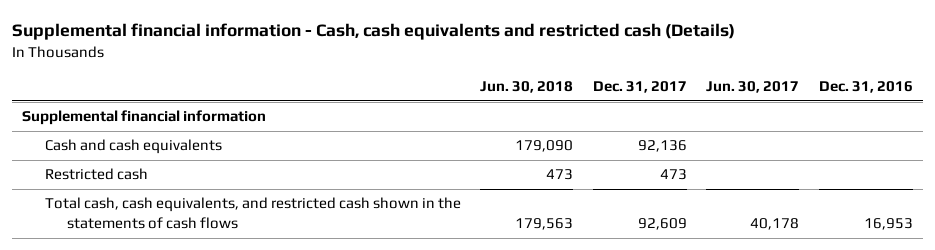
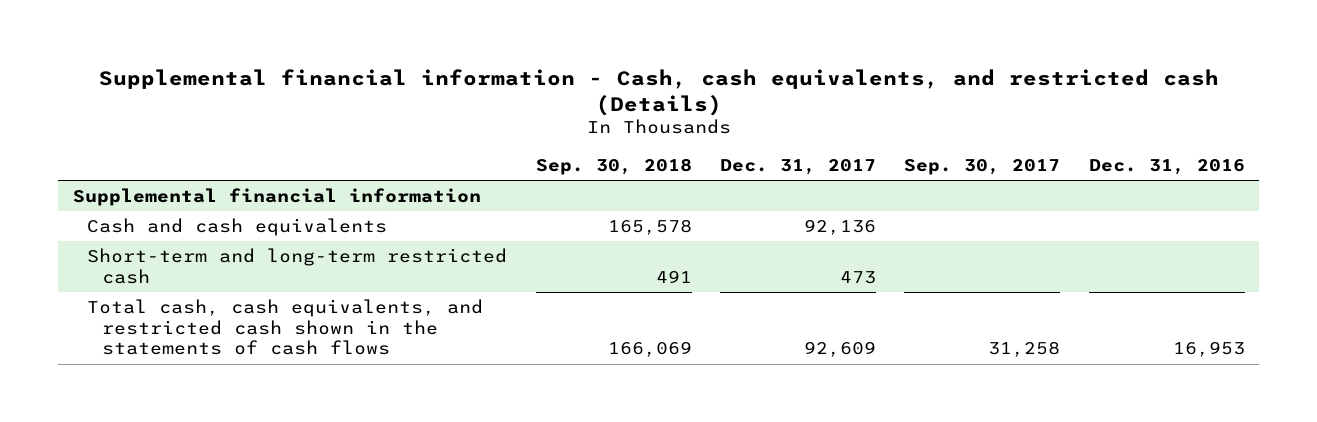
- Supplemental financial information - Cash, cash equivalents and restricted cash (Details)
+ Supplemental financial information - Cash, cash equivalents, and restricted cash (Details)
- | Jun. 30, 2018 | Dec. 31, 2017 | Jun. 30, 2017 | Dec. 31, 2016
+ | Sep. 30, 2018 | Dec. 31, 2017 | Sep. 30, 2017 | Dec. 31, 2016
- Restricted cash | 473 | 473 | |
+ Short-term and long-term restricted cash | 491 | 473 | |

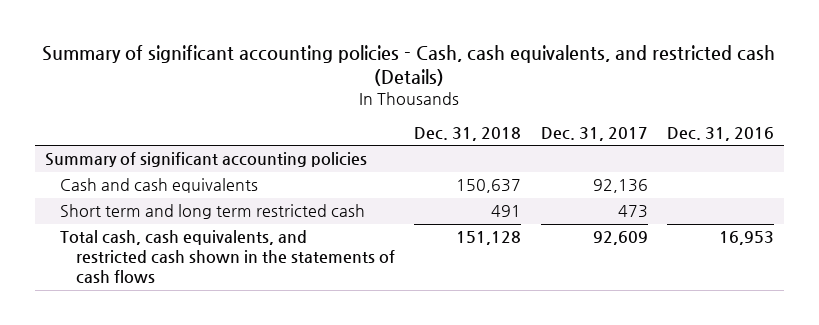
- Supplemental financial information - Cash, cash equivalents, and restricted cash (Details)
+ Summary of significant accounting policies - Cash, cash equivalents, and restricted cash (Details)
- | Sep. 30, 2018 | Dec. 31, 2017 | Sep. 30, 2017 | Dec. 31, 2016
+ | Dec. 31, 2018 | Dec. 31, 2017 | Dec. 31, 2016
- Supplemental financial information
+ Summary of significant accounting policies
- Short-term and long-term restricted cash | 491 | 473 | |
+ Short term and long term restricted cash | 491 | 473 |

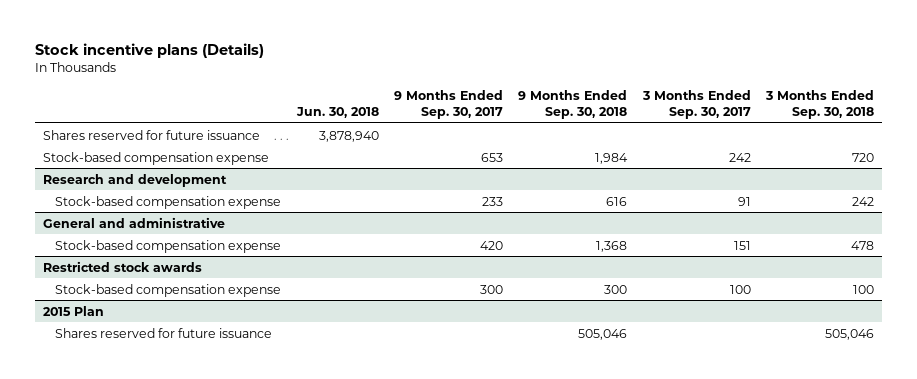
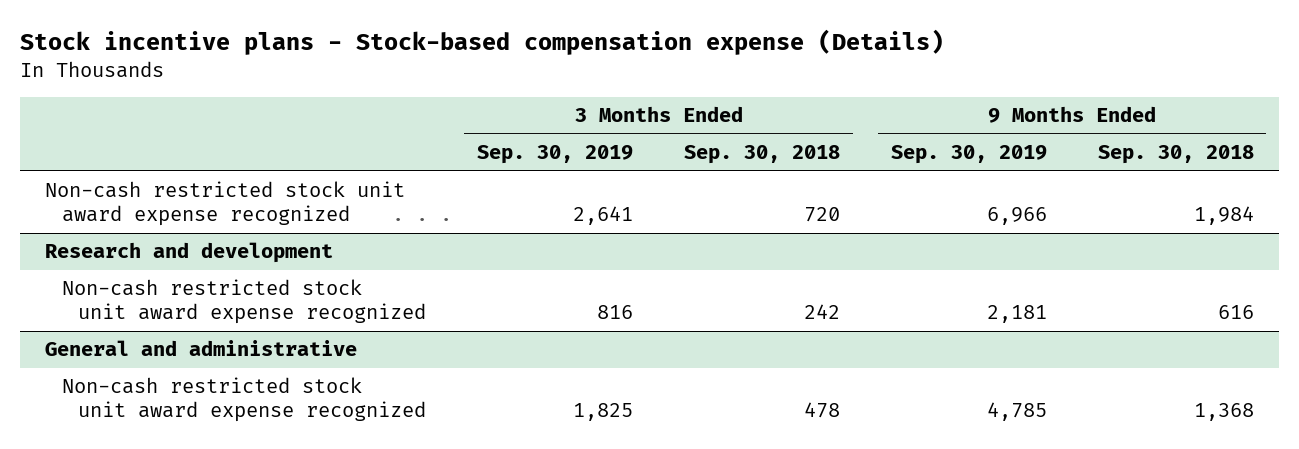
- Stock incentive plans (Details)
+ Stock incentive plans - Stock-based compensation expense (Details)
- | Jun. 30, 2018 | 9 Months Ended Sep. 30, 2017 | 9 Months Ended Sep. 30, 2018 | 3 Months Ended Sep. 30, 2017 | 3 Months Ended Sep. 30, 2018
+ | 3 Months Ended Sep. 30, 2019 | 3 Months Ended Sep. 30, 2018 | 9 Months Ended Sep. 30, 2019 | 9 Months Ended Sep. 30, 2018
- Shares reserved for future issuance | 3,878,940 | | | |
- Stock-based compensation expense | | 653 | 1,984 | 242 | 720
+ Non-cash restricted stock unit award expense recognized | 2,641 | 720 | 6,966 | 1,984
@ Research and development
- Stock-based compensation expense | | 233 | 616 | 91 | 242
+ Non-cash restricted stock unit award expense recognized | 816 | 242 | 2,181 | 616
@ General and administrative
- Stock-based compensation expense | | 420 | 1,368 | 151 | 478
- Restricted stock awards
- Stock-based compensation expense | | 300 | 300 | 100 | 100
- 2015 Plan
- Shares reserved for future issuance | | | 505,046 | | 505,046
@ General and administrative
+ Non-cash restricted stock unit award expense recognized | 1,825 | 478 | 4,785 | 1,368

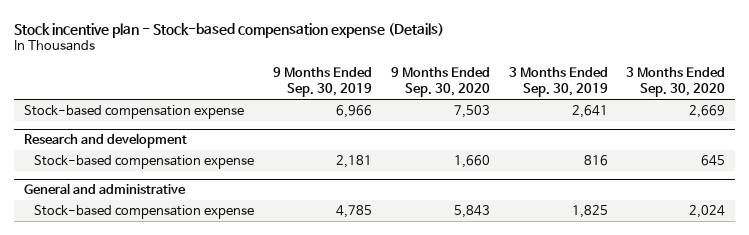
- Stock incentive plans - Stock-based compensation expense (Details)
+ Stock incentive plan - Stock-based compensation expense (Details)
- | 3 Months Ended Sep. 30, 2019 | 3 Months Ended Sep. 30, 2018 | 9 Months Ended Sep. 30, 2019 | 9 Months Ended Sep. 30, 2018
+ | 9 Months Ended Sep. 30, 2019 | 9 Months Ended Sep. 30, 2020 | 3 Months Ended Sep. 30, 2019 | 3 Months Ended Sep. 30, 2020
- Non-cash restricted stock unit award expense recognized | 2,641 | 720 | 6,966 | 1,984
+ Stock-based compensation expense | 6,966 | 7,503 | 2,641 | 2,669
@ Research and development
- Non-cash restricted stock unit award expense recognized | 816 | 242 | 2,181 | 616
+ Stock-based compensation expense | 2,181 | 1,660 | 816 | 645
@ General and administrative
- Non-cash restricted stock unit award expense recognized | 1,825 | 478 | 4,785 | 1,368
+ Stock-based compensation expense | 4,785 | 5,843 | 1,825 | 2,024

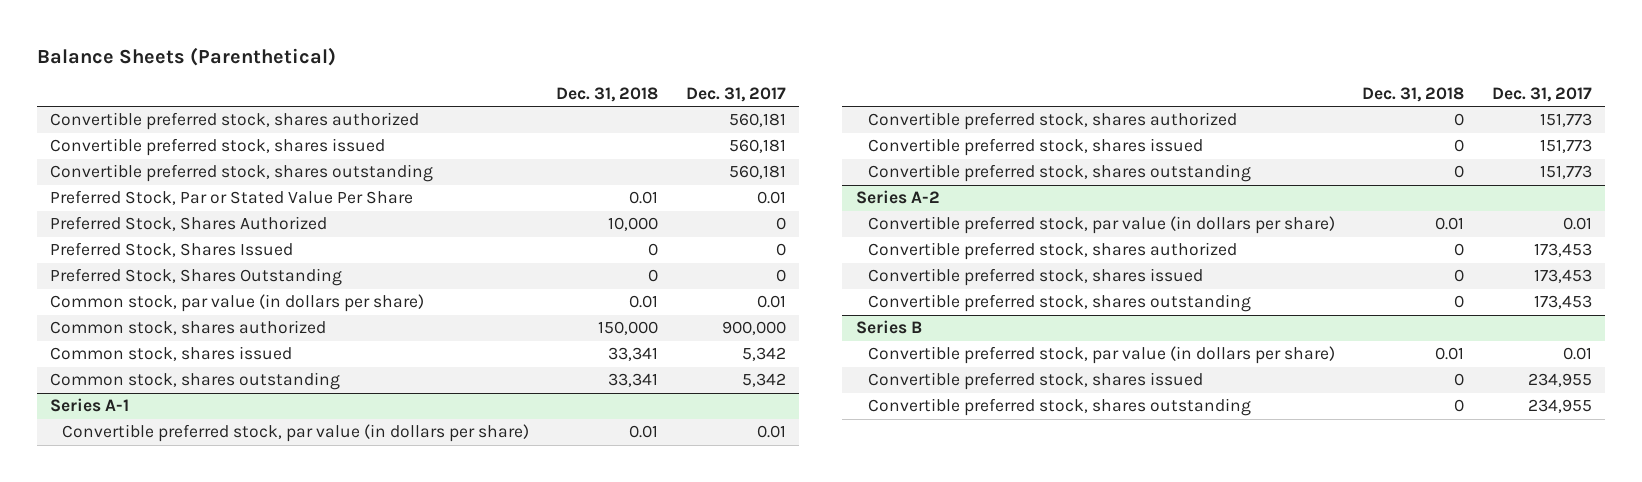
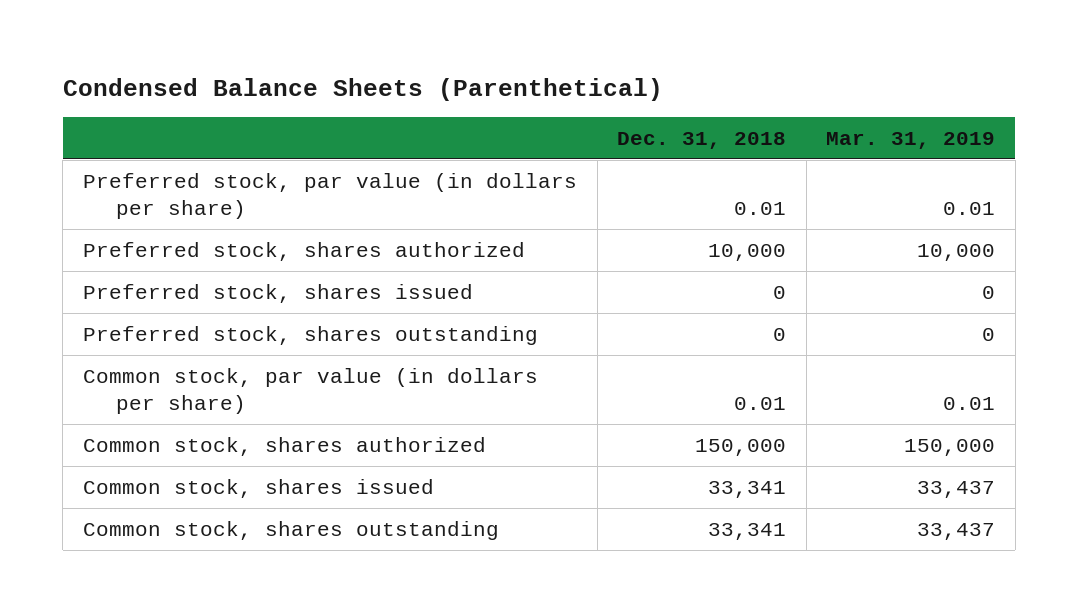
- Balance Sheets (Parenthetical)
+ Condensed Balance Sheets (Parenthetical)
- | Dec. 31, 2018 | Dec. 31, 2017
+ | Dec. 31, 2018 | Mar. 31, 2019
- Convertible preferred stock, shares authorized | | 560,181
- Convertible preferred stock, shares issued | | 560,181
- Convertible preferred stock, shares outstanding | | 560,181
- Preferred Stock, Par or Stated Value Per Share | 0.01 | 0.01
- Preferred Stock, Shares Authorized | 10,000 | 0
- Preferred Stock, Shares Issued | 0 | 0
- Preferred Stock, Shares Outstanding | 0 | 0
+ Preferred stock, par value (in dollars per share) | 0.01 | 0.01
+ Preferred stock, shares authorized | 10,000 | 10,000
+ Preferred stock, shares issued | 0 | 0
+ Preferred stock, shares outstanding | 0 | 0
- Series A-1
- Convertible preferred stock, par value (in dollars per share) | 0.01 | 0.01
- Convertible preferred stock, shares authorized | 0 | 151,773
- Convertible preferred stock, shares issued | 0 | 151,773
- Convertible preferred stock, shares outstanding | 0 | 151,773
- Series A-2
- Convertible preferred stock, par value (in dollars per share) | 0.01 | 0.01
- Convertible preferred stock, shares authorized | 0 | 173,453
- Convertible preferred stock, shares issued | 0 | 173,453
- Convertible preferred stock, shares outstanding | 0 | 173,453
- Series B
- Convertible preferred stock, par value (in dollars per share) | 0.01 | 0.01
- Convertible preferred stock, shares issued | 0 | 234,955
- Convertible preferred stock, shares outstanding | 0 | 234,955

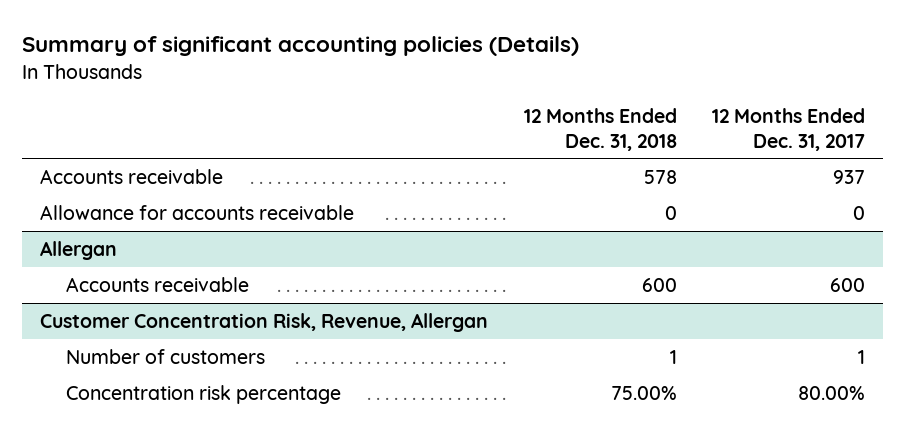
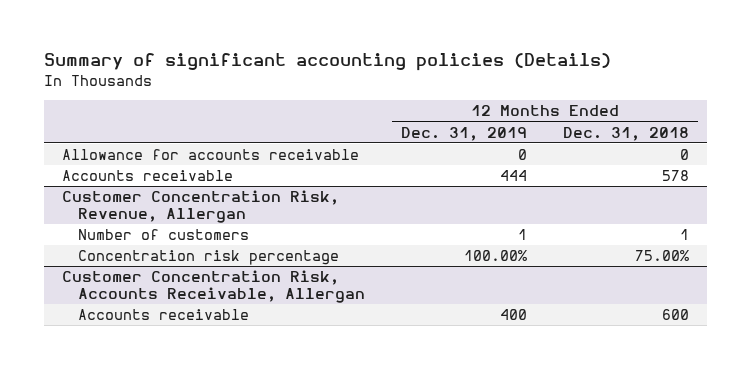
- | 12 Months Ended Dec. 31, 2018 | 12 Months Ended Dec. 31, 2017
+ | 12 Months Ended Dec. 31, 2019 | 12 Months Ended Dec. 31, 2018
- Allergan
- Accounts receivable | 600 | 600
moved down: Accounts receivable | 444 | 578
+ Customer Concentration Risk, Accounts Receivable, Allergan
+ Accounts receivable | 400 | 600

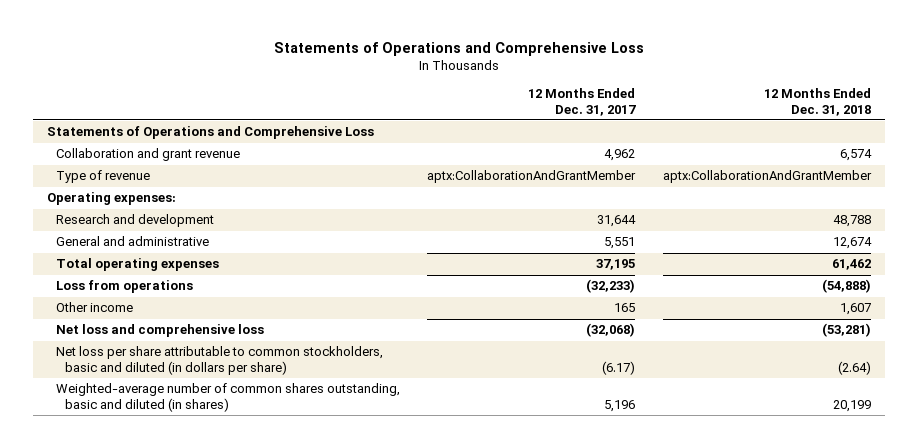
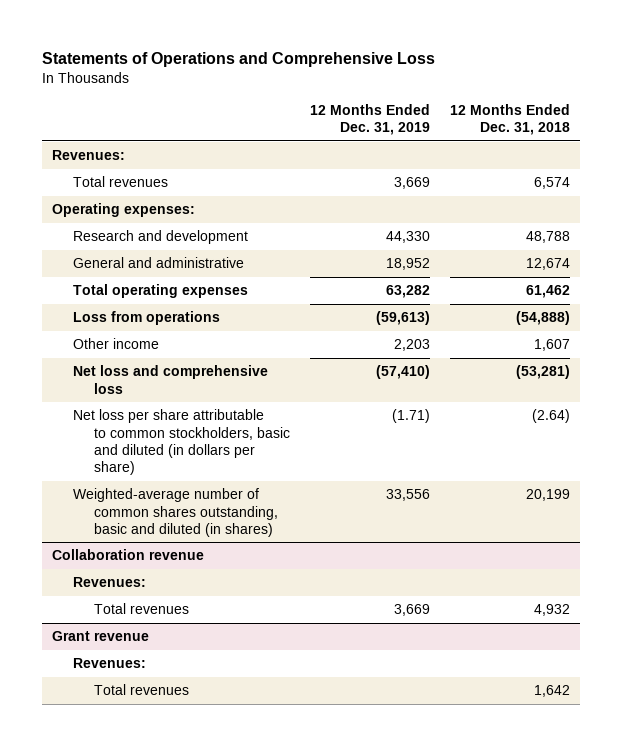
- | 12 Months Ended Dec. 31, 2017 | 12 Months Ended Dec. 31, 2018
+ | 12 Months Ended Dec. 31, 2019 | 12 Months Ended Dec. 31, 2018
- Statements of Operations and Comprehensive Loss
- Collaboration and grant revenue | 4,962 | 6,574
- Type of revenue | aptx:CollaborationAndGrantMember | aptx:CollaborationAndGrantMember
+ Revenues:
+ Total revenues | 3,669 | 6,574
+ Collaboration revenue
+ Revenues:
+ Total revenues | 3,669 | 4,932
+ Grant revenue
+ Revenues:
+ Total revenues | | 1,642

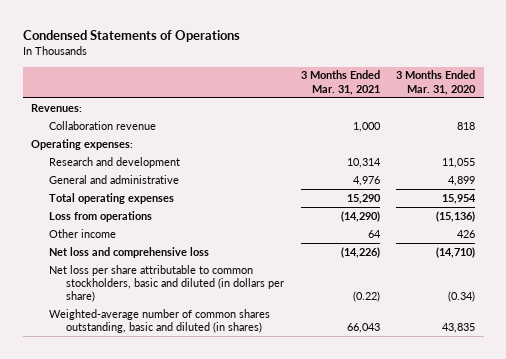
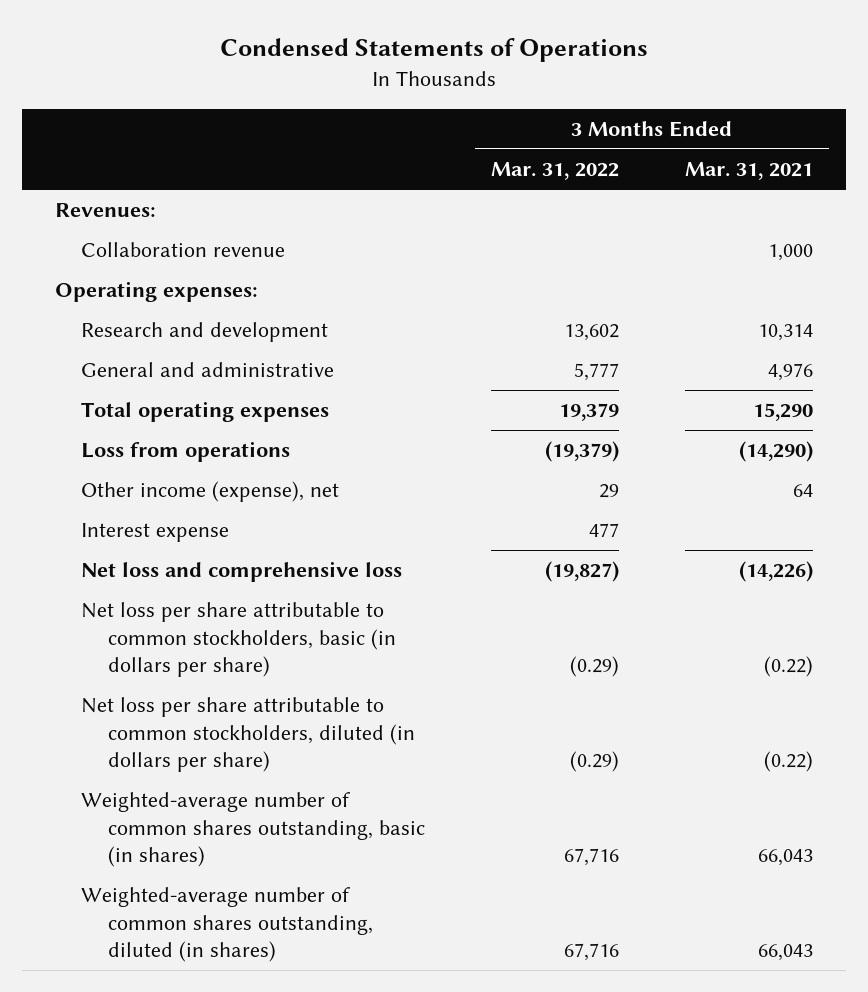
- | 3 Months Ended Mar. 31, 2021 | 3 Months Ended Mar. 31, 2020
+ | 3 Months Ended Mar. 31, 2022 | 3 Months Ended Mar. 31, 2021
- Other income | 64 | 426
+ Other income (expense), net | 29 | 64
+ Interest expense | 477 |
- Net loss per share attributable to common stockholders, basic and diluted (in dollars per share) | (0.22) | (0.34)
- Weighted-average number of common shares outstanding, basic and diluted (in shares) | 66,043 | 43,835
+ Net loss per share attributable to common stockholders, basic (in dollars per share) | (0.29) | (0.22)
+ Net loss per share attributable to common stockholders, diluted (in dollars per share) | (0.29) | (0.22)
+ Weighted-average number of common shares outstanding, basic (in shares) | 67,716 | 66,043
+ Weighted-average number of common shares outstanding, diluted (in shares) | 67,716 | 66,043

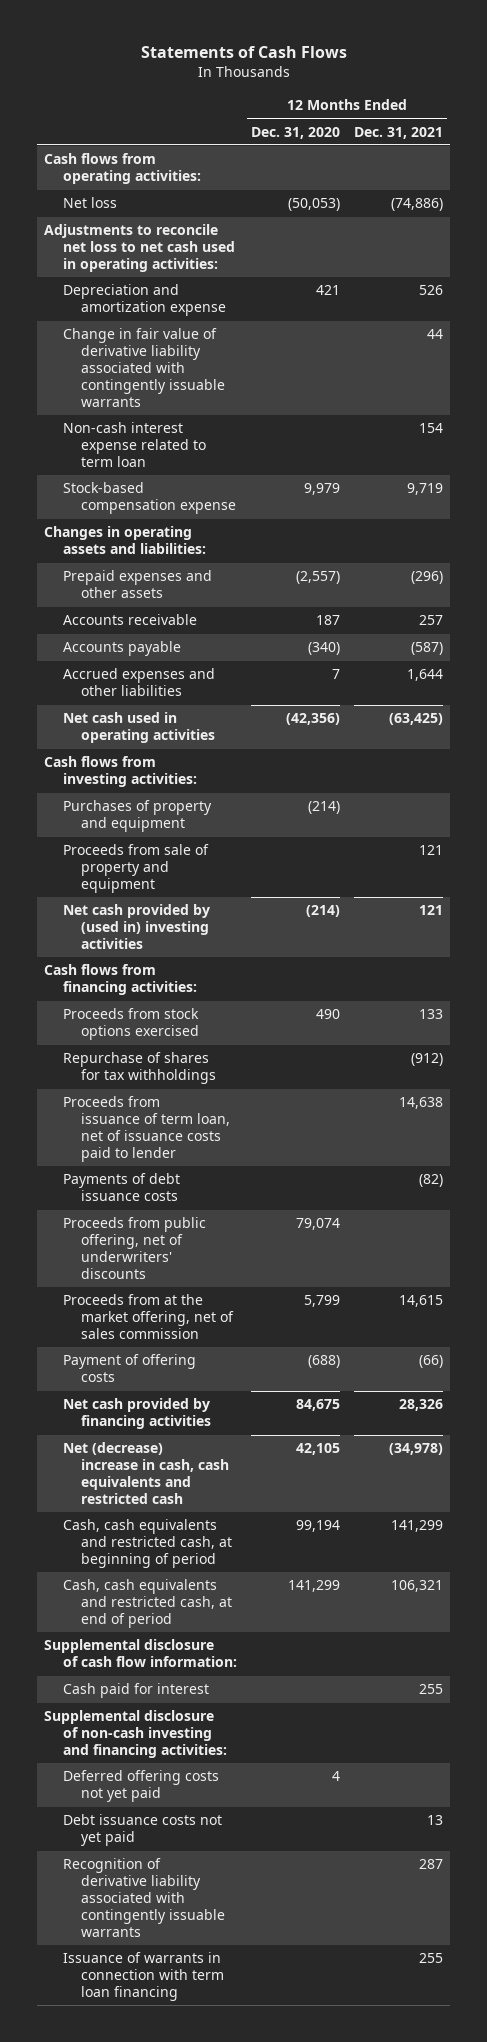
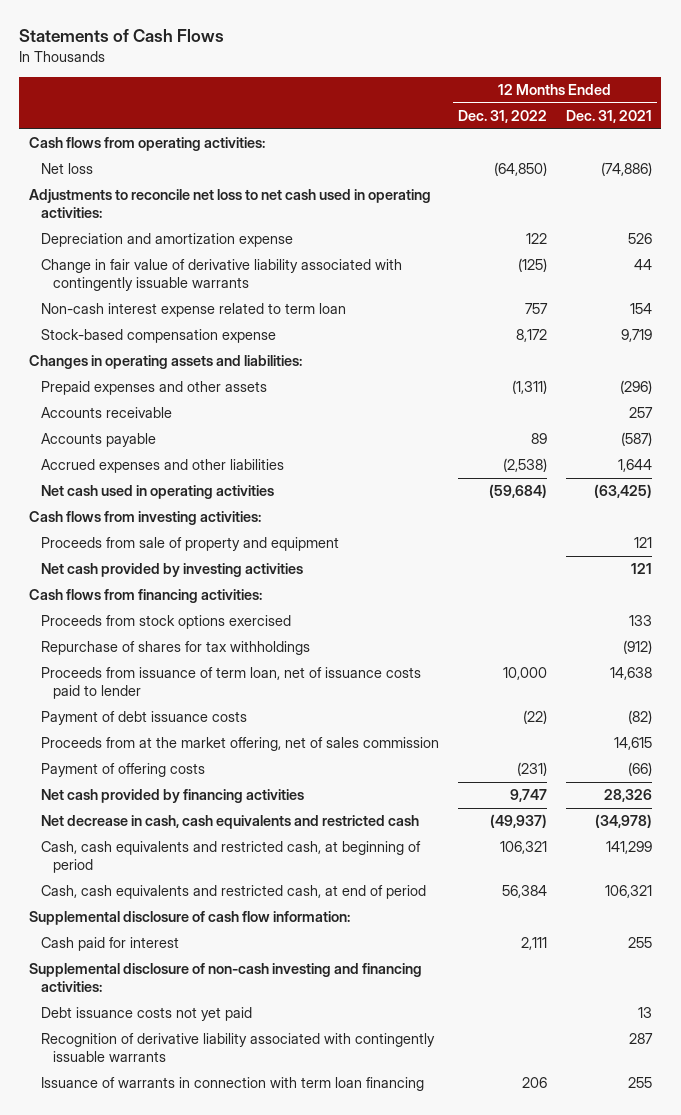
- | 12 Months Ended Dec. 31, 2020 | 12 Months Ended Dec. 31, 2021
+ | 12 Months Ended Dec. 31, 2022 | 12 Months Ended Dec. 31, 2021
- Purchases of property and equipment | (214) |
- Net cash provided by (used in) investing activities | (214) | 121
+ Net cash provided by investing activities | | 121
- Payments of debt issuance costs | | (82)
- Proceeds from public offering, net of underwriters' discounts | 79,074 |
+ Payment of debt issuance costs | (22) | (82)
- Net (decrease) increase in cash, cash equivalents and restricted cash | 42,105 | (34,978)
+ Net decrease in cash, cash equivalents and restricted cash | (49,937) | (34,978)
- Deferred offering costs not yet paid | 4 |

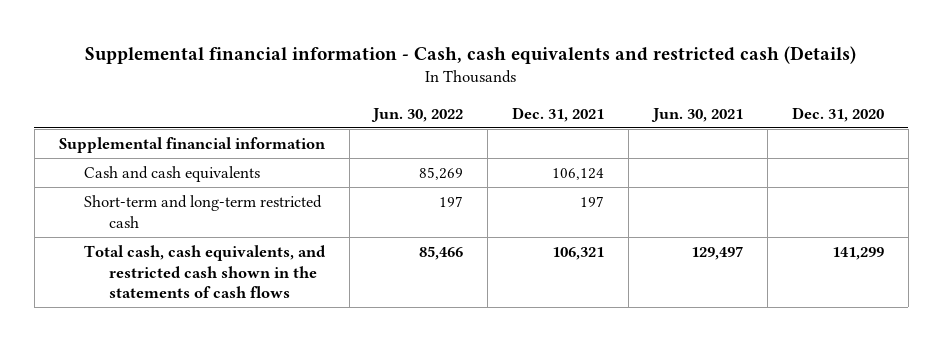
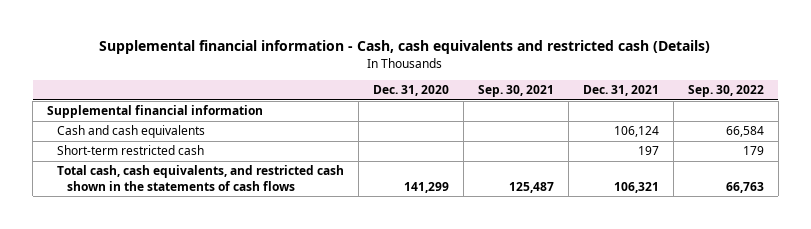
- | Jun. 30, 2022 | Dec. 31, 2021 | Jun. 30, 2021 | Dec. 31, 2020
+ | Dec. 31, 2020 | Sep. 30, 2021 | Dec. 31, 2021 | Sep. 30, 2022
- Short-term and long-term restricted cash | 197 | 197 | |
+ Short-term restricted cash | | | 197 | 179

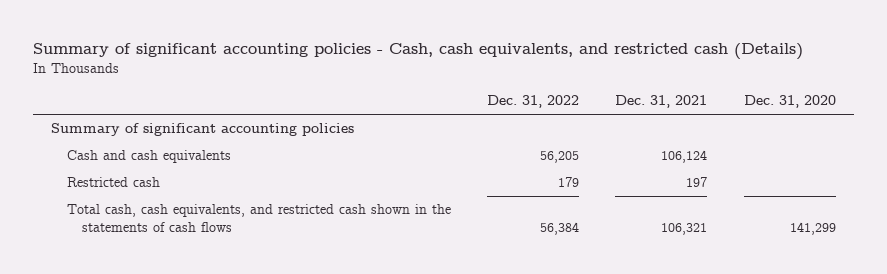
- Supplemental financial information - Cash, cash equivalents and restricted cash (Details)
+ Summary of significant accounting policies - Cash, cash equivalents, and restricted cash (Details)
- | Dec. 31, 2020 | Sep. 30, 2021 | Dec. 31, 2021 | Sep. 30, 2022
+ | Dec. 31, 2022 | Dec. 31, 2021 | Dec. 31, 2020
- Supplemental financial information
+ Summary of significant accounting policies
- Short-term restricted cash | | | 197 | 179
+ Restricted cash | 179 | 197 |

